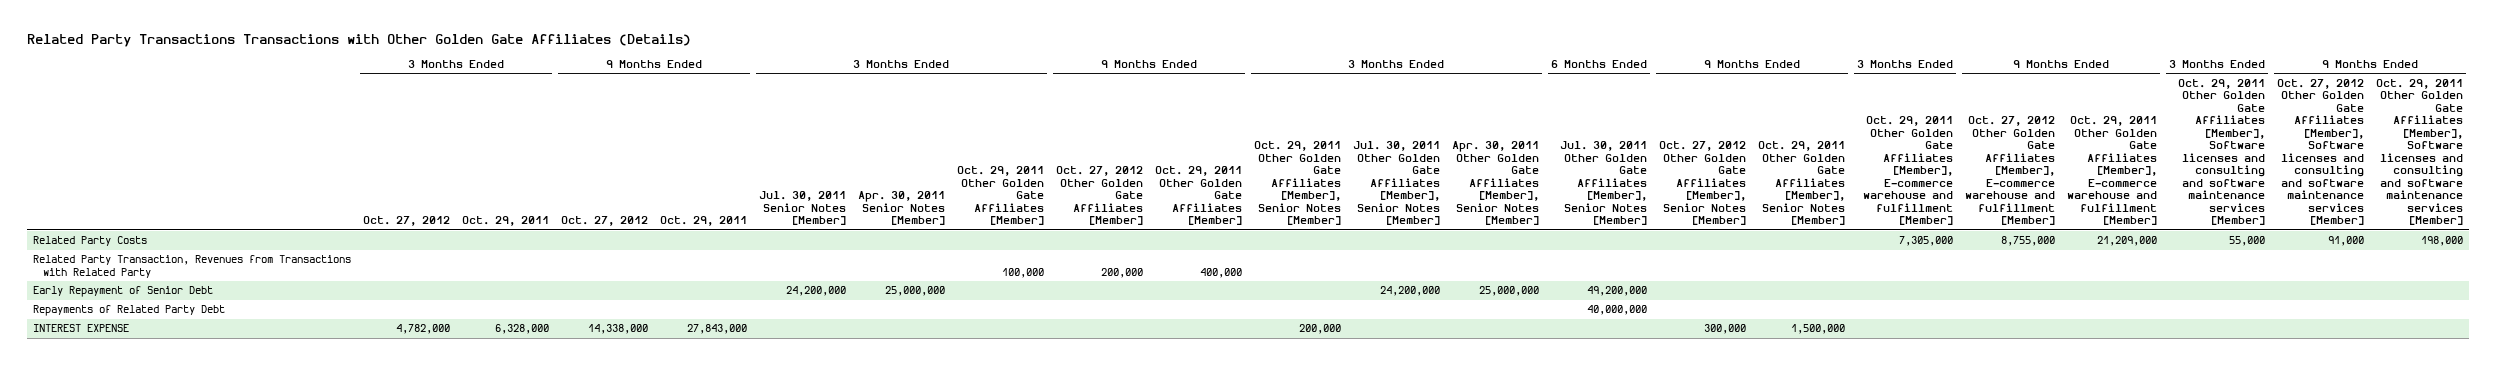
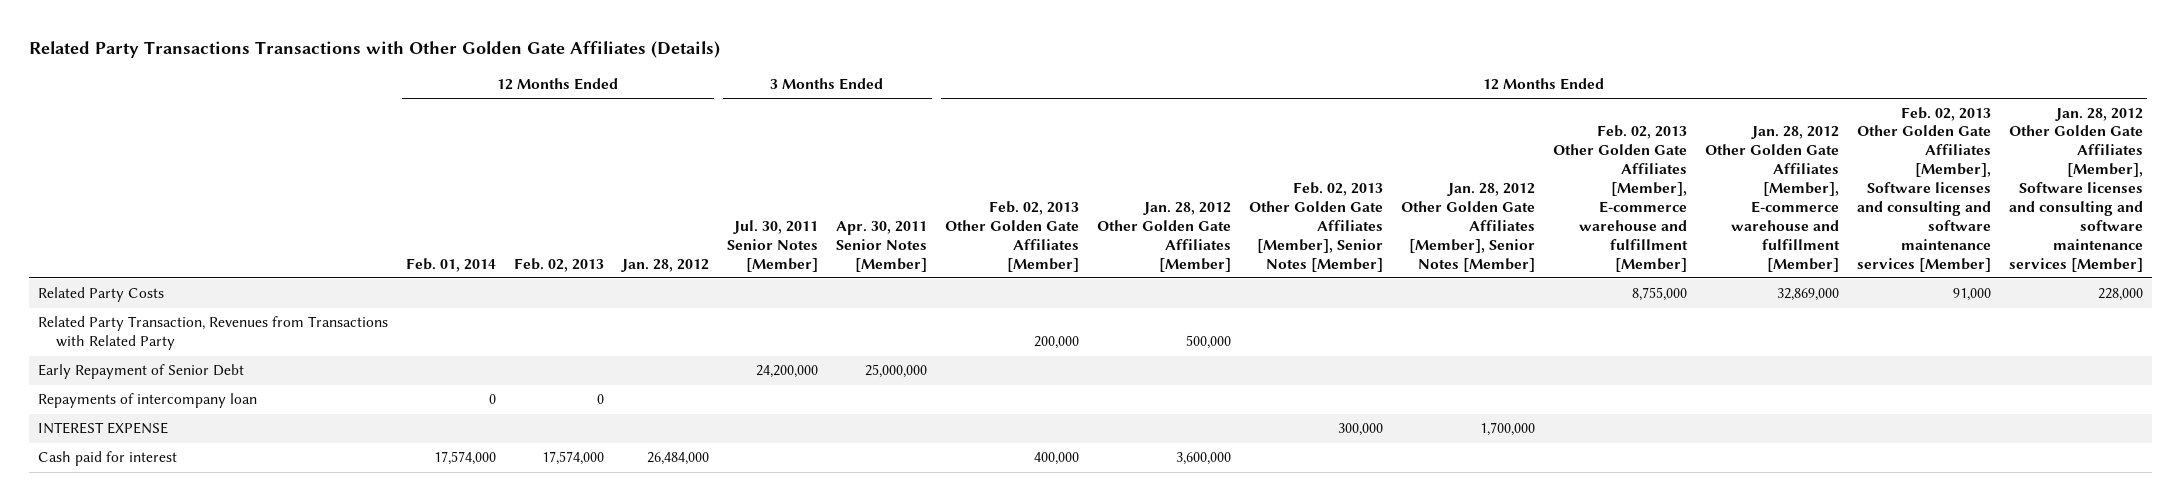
- | 3 Months Ended Oct. 27, 2012 | 3 Months Ended Oct. 29, 2011 | 9 Months Ended Oct. 27, 2012 | 9 Months Ended Oct. 29, 2011 | 3 Months Ended Jul. 30, 2011 Senior Notes [Member] | 3 Months Ended Apr. 30, 2011 Senior Notes [Member] | 3 Months Ended Oct. 29, 2011 Other Golden Gate Affiliates [Member] | 9 Months Ended Oct. 27, 2012 Other Golden Gate Affiliates [Member] | 9 Months Ended Oct. 29, 2011 Other Golden Gate Affiliates [Member] | 3 Months Ended Oct. 29, 2011 Other Golden Gate Affiliates [Member], Senior Notes [Member] | 3 Months Ended Jul. 30, 2011 Other Golden Gate Affiliates [Member], Senior Notes [Member] | 3 Months Ended Apr. 30, 2011 Other Golden Gate Affiliates [Member], Senior Notes [Member] | 6 Months Ended Jul. 30, 2011 Other Golden Gate Affiliates [Member], Senior Notes [Member] | 9 Months Ended Oct. 27, 2012 Other Golden Gate Affiliates [Member], Senior Notes [Member] | 9 Months Ended Oct. 29, 2011 Other Golden Gate Affiliates [Member], Senior Notes [Member] | 3 Months Ended Oct. 29, 2011 Other Golden Gate Affiliates [Member], E-commerce warehouse and fulfillment [Member] | 9 Months Ended Oct. 27, 2012 Other Golden Gate Affiliates [Member], E-commerce warehouse and fulfillment [Member] | 9 Months Ended Oct. 29, 2011 Other Golden Gate Affiliates [Member], E-commerce warehouse and fulfillment [Member] | 3 Months Ended Oct. 29, 2011 Other Golden Gate Affiliates [Member], Software licenses and consulting and software maintenance services [Member] | 9 Months Ended Oct. 27, 2012 Other Golden Gate Affiliates [Member], Software licenses and consulting and software maintenance services [Member] | 9 Months Ended Oct. 29, 2011 Other Golden Gate Affiliates [Member], Software licenses and consulting and software maintenance services [Member]
+ | 12 Months Ended Feb. 01, 2014 | 12 Months Ended Feb. 02, 2013 | 12 Months Ended Jan. 28, 2012 | 3 Months Ended Jul. 30, 2011 Senior Notes [Member] | 3 Months Ended Apr. 30, 2011 Senior Notes [Member] | 12 Months Ended Feb. 02, 2013 Other Golden Gate Affiliates [Member] | 12 Months Ended Jan. 28, 2012 Other Golden Gate Affiliates [Member] | 12 Months Ended Feb. 02, 2013 Other Golden Gate Affiliates [Member], Senior Notes [Member] | 12 Months Ended Jan. 28, 2012 Other Golden Gate Affiliates [Member], Senior Notes [Member] | 12 Months Ended Feb. 02, 2013 Other Golden Gate Affiliates [Member], E-commerce warehouse and fulfillment [Member] | 12 Months Ended Jan. 28, 2012 Other Golden Gate Affiliates [Member], E-commerce warehouse and fulfillment [Member] | 12 Months Ended Feb. 02, 2013 Other Golden Gate Affiliates [Member], Software licenses and consulting and software maintenance services [Member] | 12 Months Ended Jan. 28, 2012 Other Golden Gate Affiliates [Member], Software licenses and consulting and software maintenance services [Member]
- Repayments of Related Party Debt | | | | | | | | | | | | | 40,000,000 | | | | | | | |
+ Repayments of intercompany loan | 0 | 0 | | | | | | | | | | |
+ Cash paid for interest | 17,574,000 | 17,574,000 | 26,484,000 | | | 400,000 | 3,600,000 | | | | | |

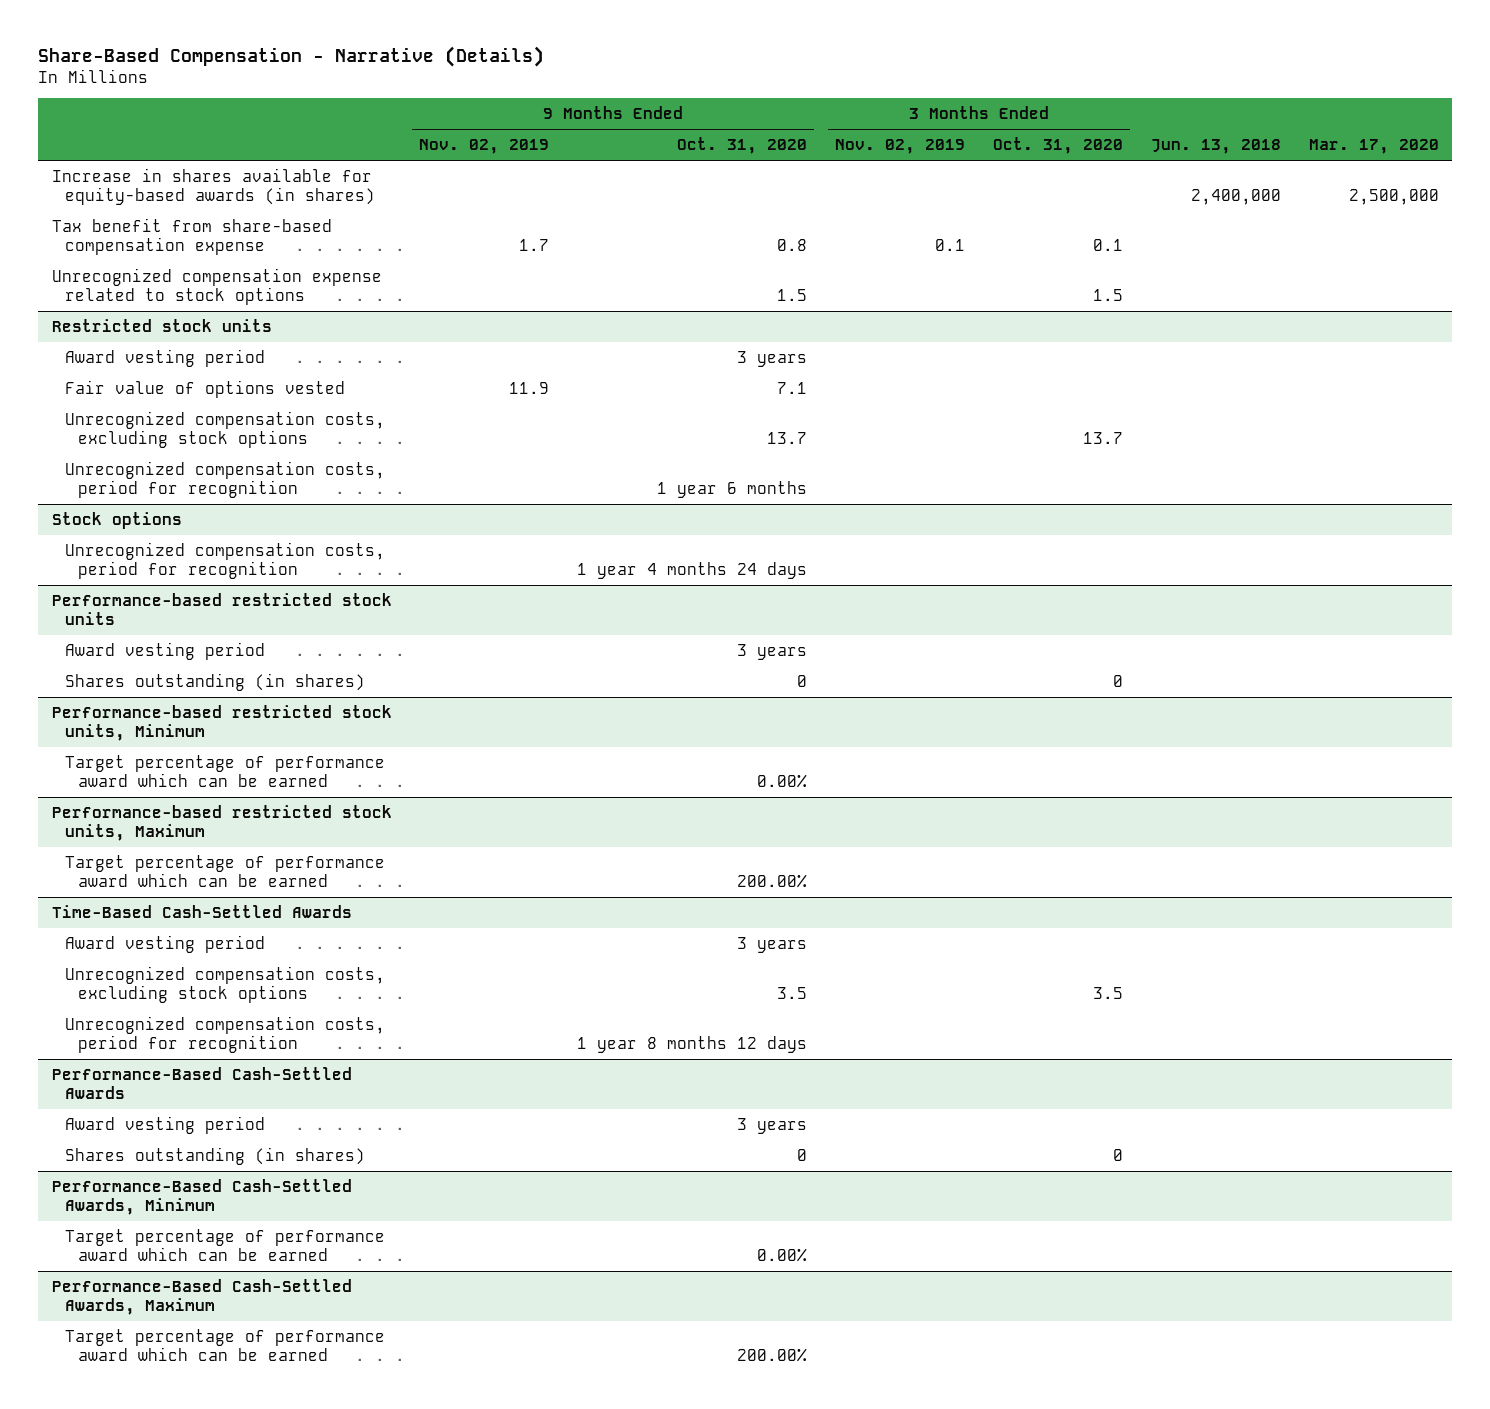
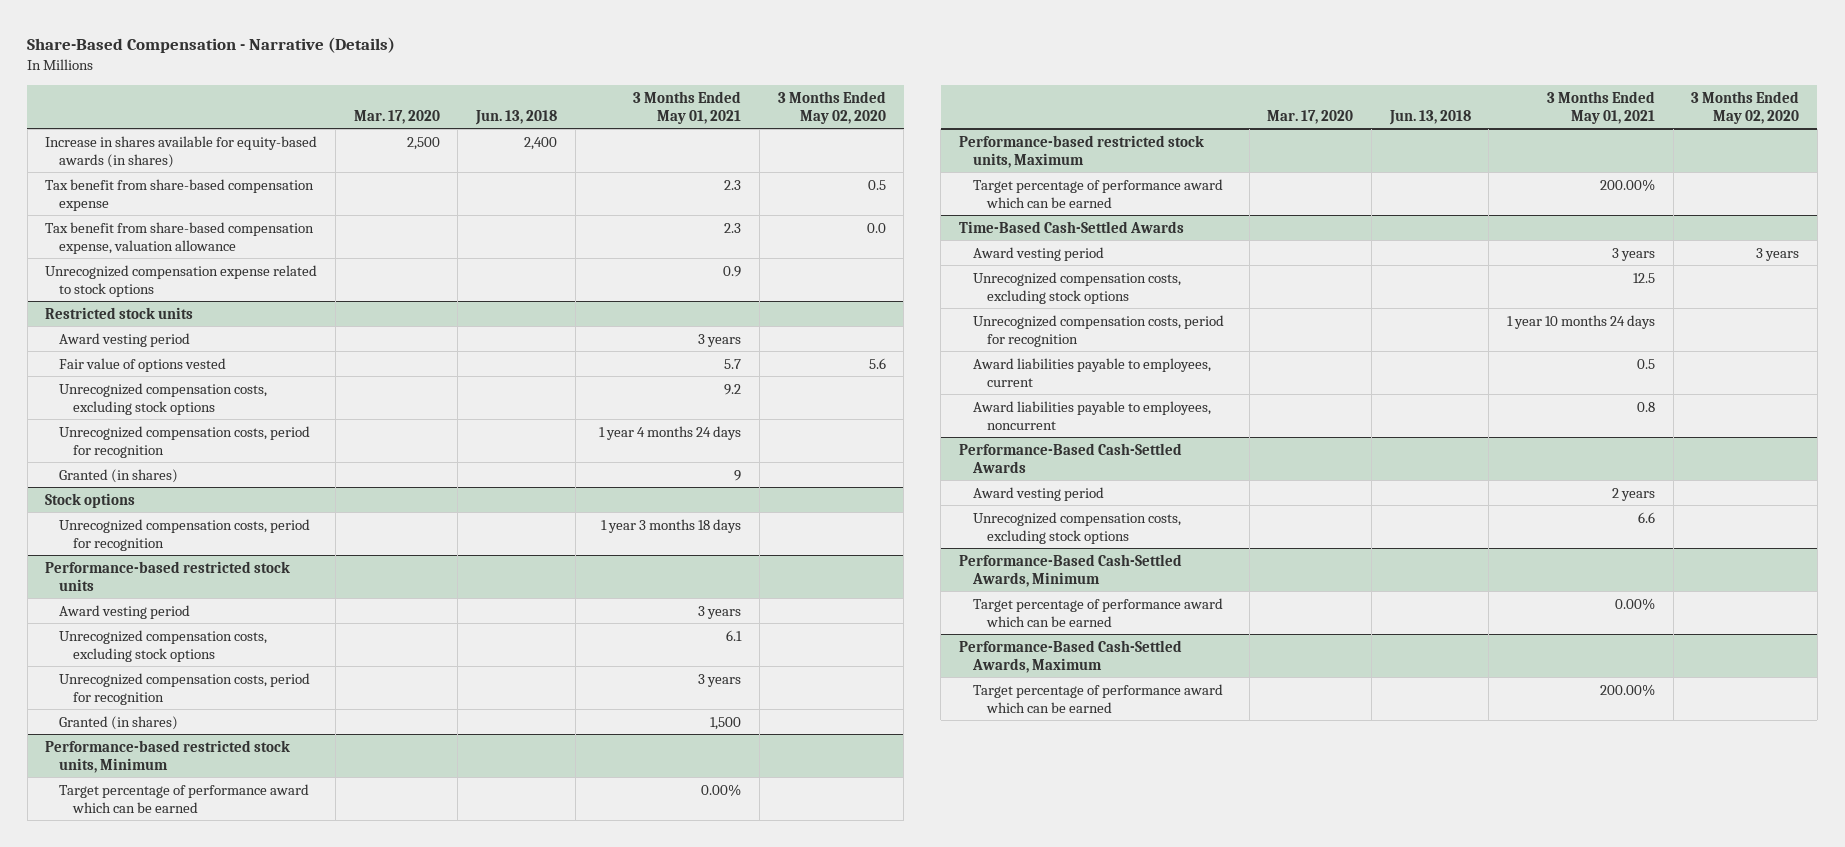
- | 9 Months Ended Nov. 02, 2019 | 9 Months Ended Oct. 31, 2020 | 3 Months Ended Nov. 02, 2019 | 3 Months Ended Oct. 31, 2020 | Jun. 13, 2018 | Mar. 17, 2020
+ | Mar. 17, 2020 | Jun. 13, 2018 | 3 Months Ended May 01, 2021 | 3 Months Ended May 02, 2020
- Increase in shares available for equity-based awards (in shares) | | | | | 2,400,000 | 2,500,000
+ Increase in shares available for equity-based awards (in shares) | 2,500 | 2,400 | |
+ Tax benefit from share-based compensation expense, valuation allowance | | | 2.3 | 0.0
@ Restricted stock units
+ Granted (in shares) | | | 9 |
@ Performance-based restricted stock units
- Shares outstanding (in shares) | | 0 | | 0 | |
+ Unrecognized compensation costs, excluding stock options | | | 6.1 |
+ Unrecognized compensation costs, period for recognition | | | 3 years |
+ Granted (in shares) | | | 1,500 |
@ Time-Based Cash-Settled Awards
+ Award liabilities payable to employees, current | | | 0.5 |
+ Award liabilities payable to employees, noncurrent | | | 0.8 |
@ Performance-Based Cash-Settled Awards
- Shares outstanding (in shares) | | 0 | | 0 | |
+ Unrecognized compensation costs, excluding stock options | | | 6.6 |

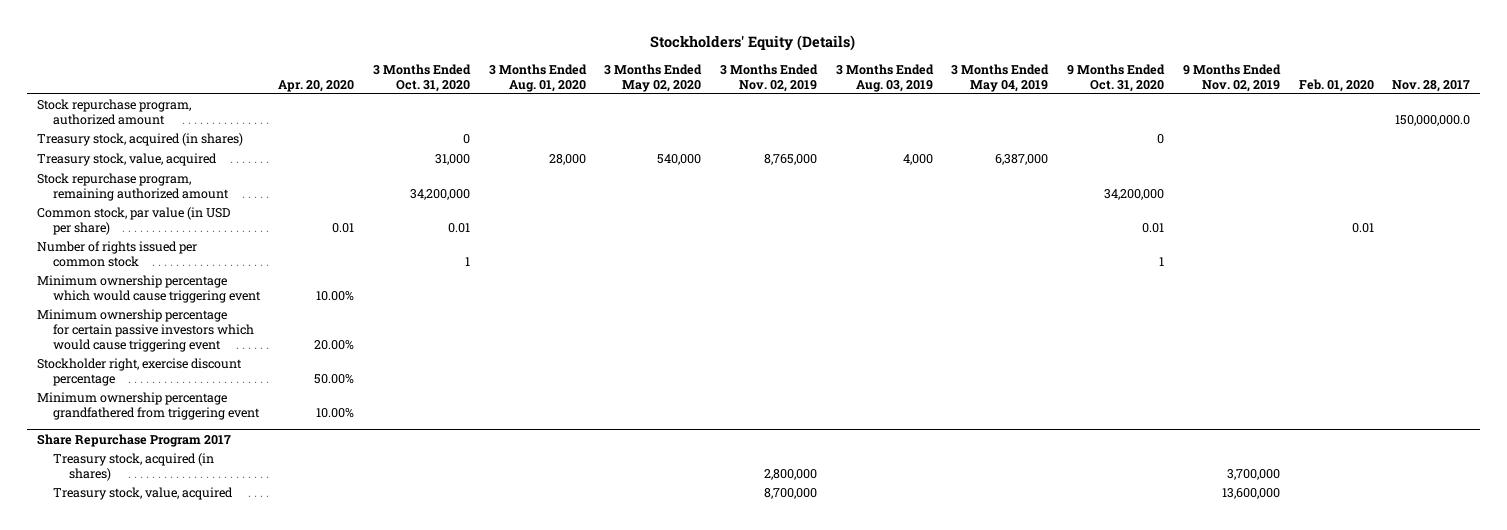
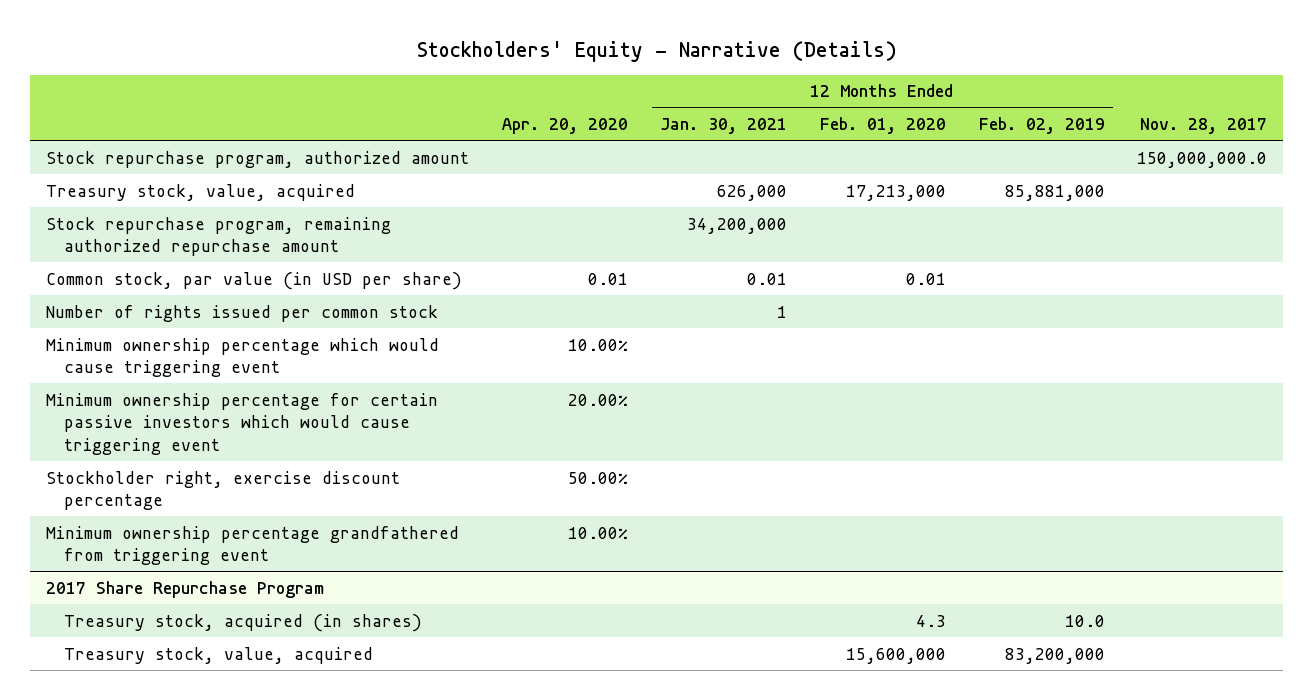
- Stockholders' Equity (Details)
+ Stockholders' Equity - Narrative (Details)
- | Apr. 20, 2020 | 3 Months Ended Oct. 31, 2020 | 3 Months Ended Aug. 01, 2020 | 3 Months Ended May 02, 2020 | 3 Months Ended Nov. 02, 2019 | 3 Months Ended Aug. 03, 2019 | 3 Months Ended May 04, 2019 | 9 Months Ended Oct. 31, 2020 | 9 Months Ended Nov. 02, 2019 | Feb. 01, 2020 | Nov. 28, 2017
+ | Apr. 20, 2020 | 12 Months Ended Jan. 30, 2021 | 12 Months Ended Feb. 01, 2020 | 12 Months Ended Feb. 02, 2019 | Nov. 28, 2017
- Treasury stock, acquired (in shares) | | 0 | | | | | | 0 | | |
- Stock repurchase program, remaining authorized amount | | 34,200,000 | | | | | | 34,200,000 | | |
+ Stock repurchase program, remaining authorized repurchase amount | | 34,200,000 | | |
- Share Repurchase Program 2017
+ 2017 Share Repurchase Program

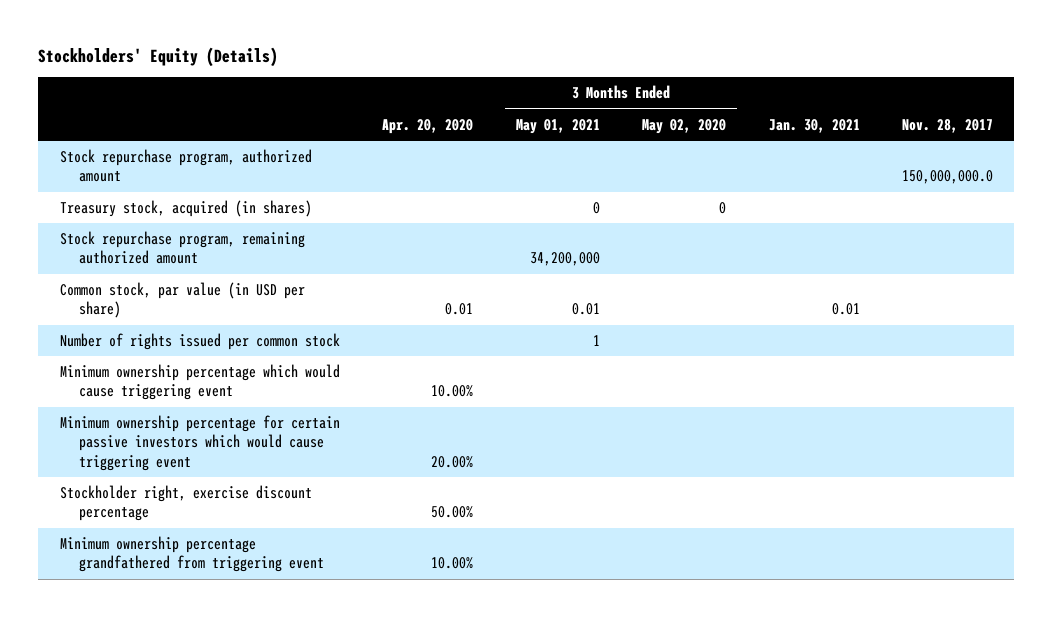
- Stockholders' Equity - Narrative (Details)
+ Stockholders' Equity (Details)
- | Apr. 20, 2020 | 12 Months Ended Jan. 30, 2021 | 12 Months Ended Feb. 01, 2020 | 12 Months Ended Feb. 02, 2019 | Nov. 28, 2017
+ | Apr. 20, 2020 | 3 Months Ended May 01, 2021 | 3 Months Ended May 02, 2020 | Jan. 30, 2021 | Nov. 28, 2017
- Treasury stock, value, acquired | | 626,000 | 17,213,000 | 85,881,000 |
- Stock repurchase program, remaining authorized repurchase amount | | 34,200,000 | | |
+ Treasury stock, acquired (in shares) | | 0 | 0 | |
+ Stock repurchase program, remaining authorized amount | | 34,200,000 | | |
- 2017 Share Repurchase Program
- Treasury stock, acquired (in shares) | | | 4.3 | 10.0 |
- Treasury stock, value, acquired | | | 15,600,000 | 83,200,000 |

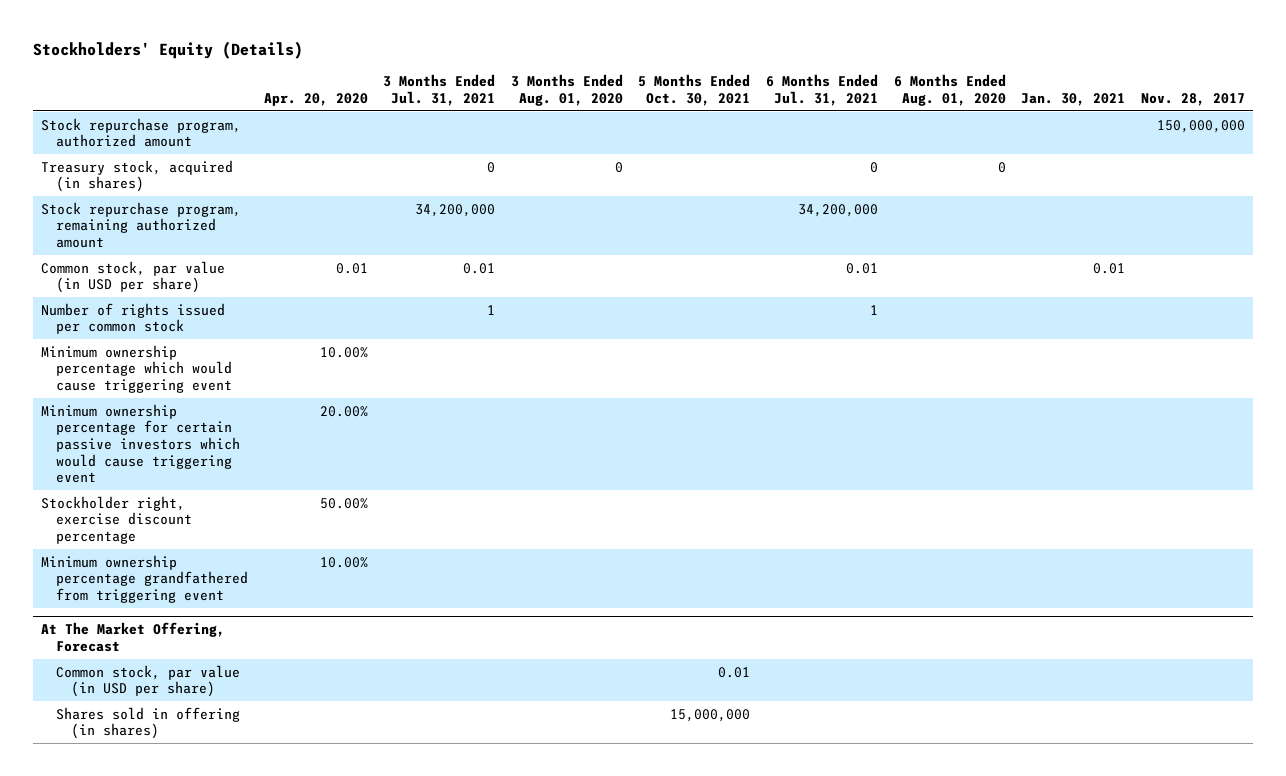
- | Apr. 20, 2020 | 3 Months Ended May 01, 2021 | 3 Months Ended May 02, 2020 | Jan. 30, 2021 | Nov. 28, 2017
+ | Apr. 20, 2020 | 3 Months Ended Jul. 31, 2021 | 3 Months Ended Aug. 01, 2020 | 5 Months Ended Oct. 30, 2021 | 6 Months Ended Jul. 31, 2021 | 6 Months Ended Aug. 01, 2020 | Jan. 30, 2021 | Nov. 28, 2017
- Stock repurchase program, authorized amount | | | | | 150,000,000.0
+ Stock repurchase program, authorized amount | | | | | | | | 150,000,000
+ At The Market Offering, Forecast
+ Common stock, par value (in USD per share) | | | | 0.01 | | | |
+ Shares sold in offering (in shares) | | | | 15,000,000 | | | |

